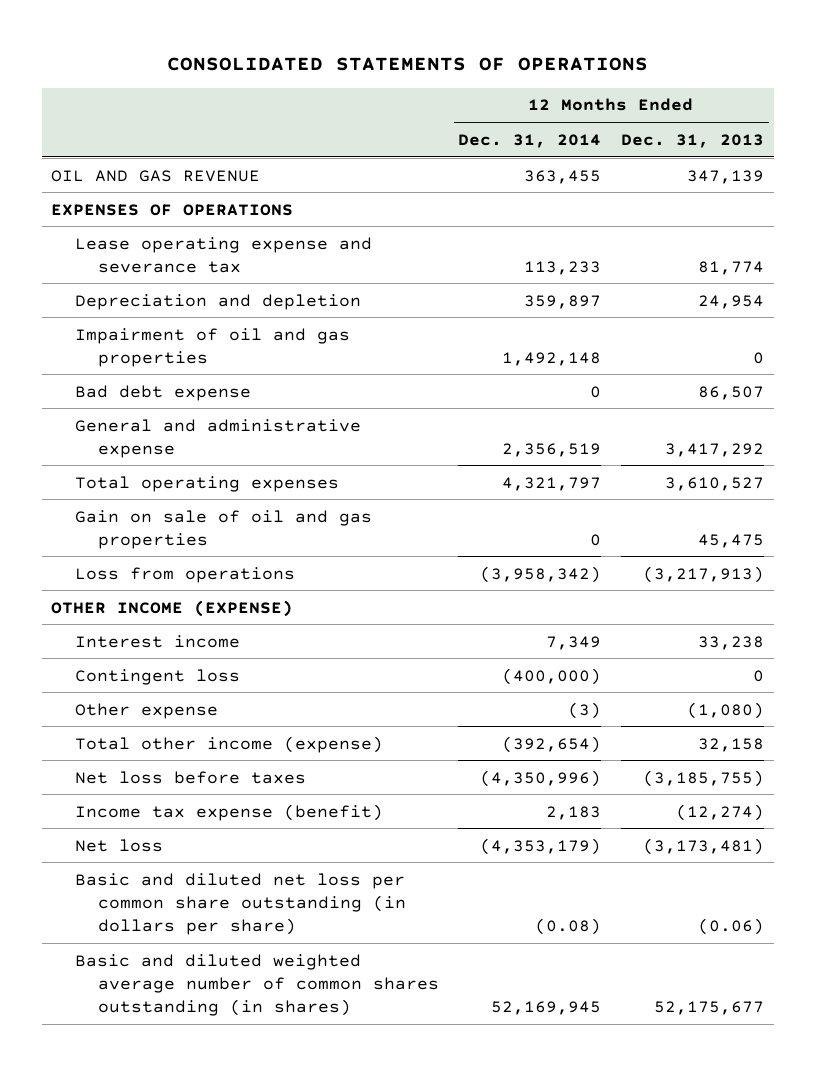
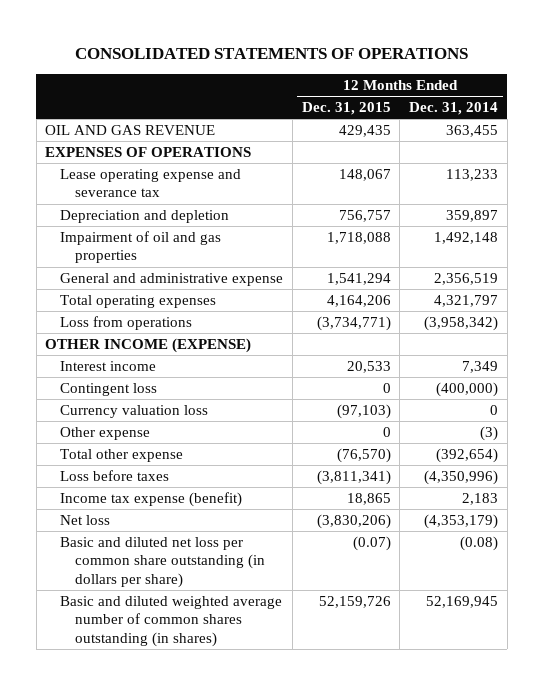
- | 12 Months Ended Dec. 31, 2014 | 12 Months Ended Dec. 31, 2013
+ | 12 Months Ended Dec. 31, 2015 | 12 Months Ended Dec. 31, 2014
- Bad debt expense | 0 | 86,507
- Gain on sale of oil and gas properties | 0 | 45,475
+ Currency valuation loss | (97,103) | 0
- Total other income (expense) | (392,654) | 32,158
- Net loss before taxes | (4,350,996) | (3,185,755)
+ Total other expense | (76,570) | (392,654)
+ Loss before taxes | (3,811,341) | (4,350,996)

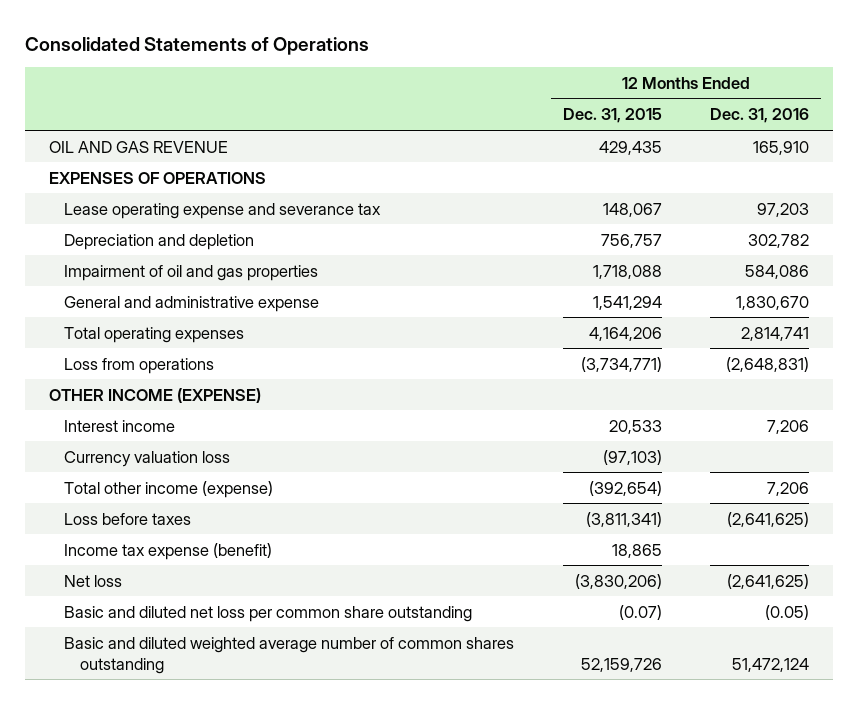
- CONSOLIDATED STATEMENTS OF OPERATIONS
+ Consolidated Statements of Operations
- | 12 Months Ended Dec. 31, 2015 | 12 Months Ended Dec. 31, 2014
+ | 12 Months Ended Dec. 31, 2015 | 12 Months Ended Dec. 31, 2016
- Contingent loss | 0 | (400,000)
- Other expense | 0 | (3)
- Total other expense | (76,570) | (392,654)
+ Total other income (expense) | (392,654) | 7,206
- Basic and diluted net loss per common share outstanding (in dollars per share) | (0.07) | (0.08)
- Basic and diluted weighted average number of common shares outstanding (in shares) | 52,159,726 | 52,169,945
+ Basic and diluted net loss per common share outstanding | (0.07) | (0.05)
+ Basic and diluted weighted average number of common shares outstanding | 52,159,726 | 51,472,124

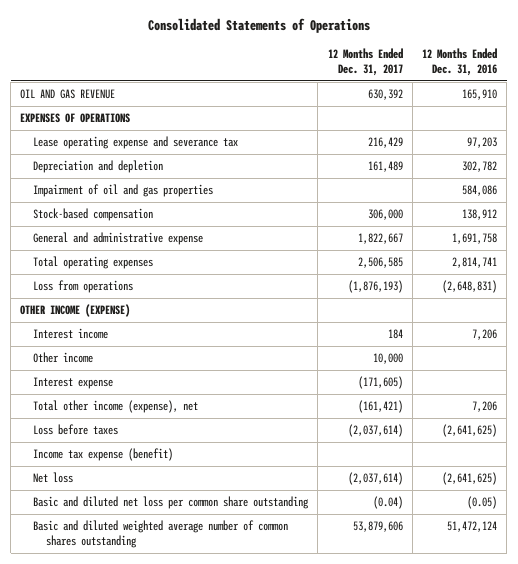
- | 12 Months Ended Dec. 31, 2015 | 12 Months Ended Dec. 31, 2016
+ | 12 Months Ended Dec. 31, 2017 | 12 Months Ended Dec. 31, 2016
- General and administrative expense | 1,541,294 | 1,830,670
+ Stock-based compensation | 306,000 | 138,912
+ General and administrative expense | 1,822,667 | 1,691,758
- Currency valuation loss | (97,103) |
- Total other income (expense) | (392,654) | 7,206
+ Other income | 10,000 |
+ Interest expense | (171,605) |
+ Total other income (expense), net | (161,421) | 7,206

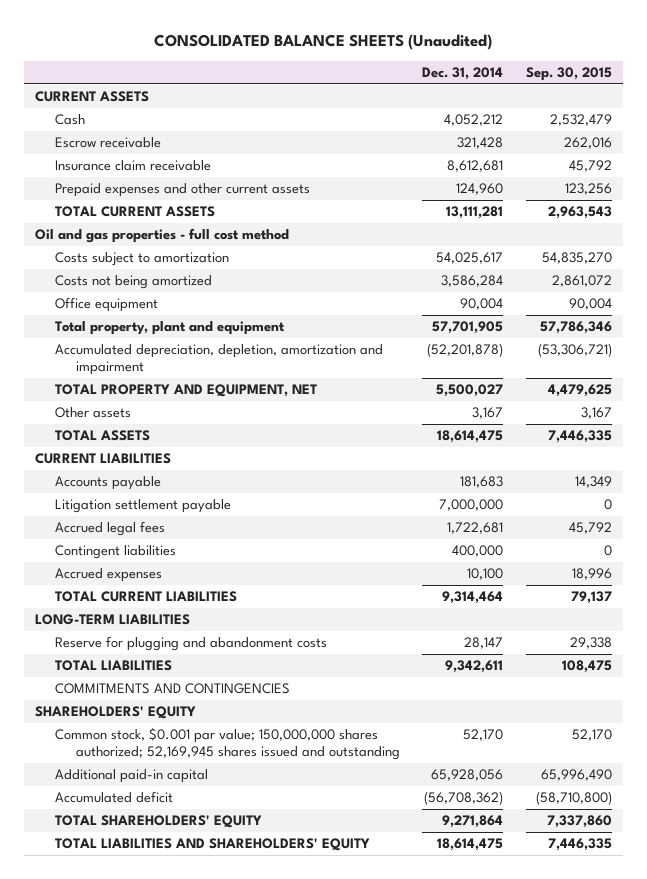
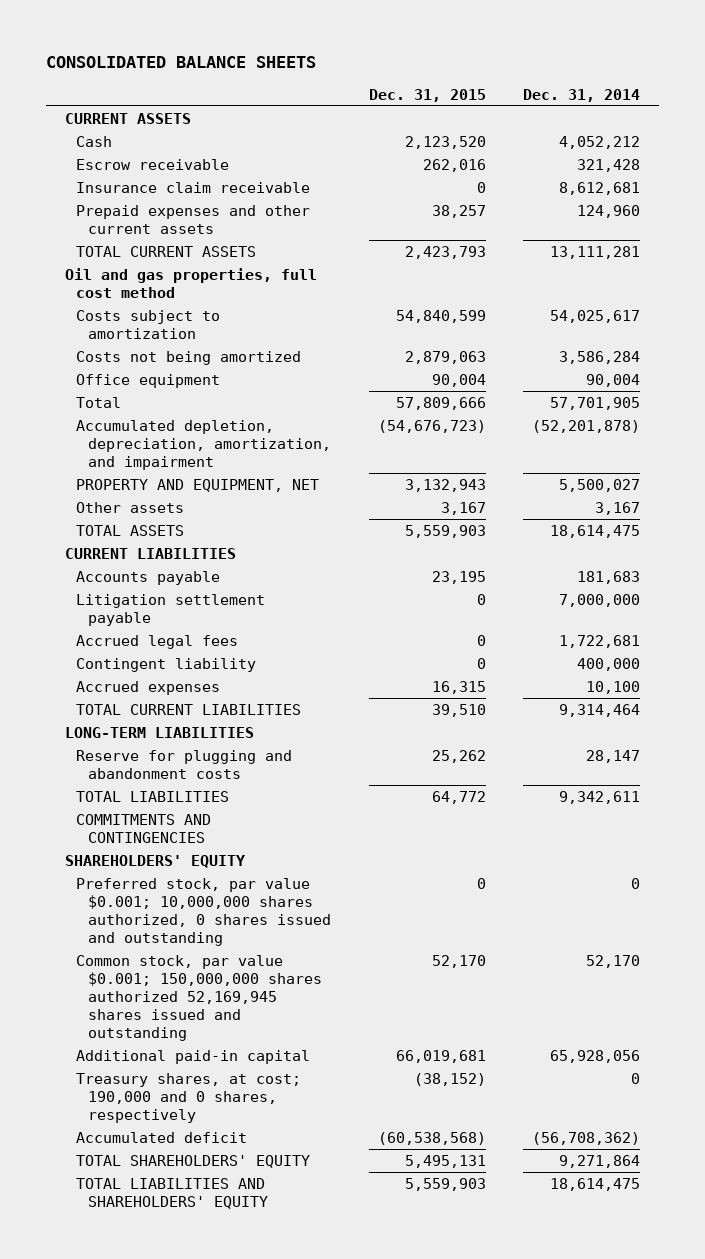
- CONSOLIDATED BALANCE SHEETS (Unaudited)
+ CONSOLIDATED BALANCE SHEETS
- | Dec. 31, 2014 | Sep. 30, 2015
+ | Dec. 31, 2015 | Dec. 31, 2014
- Oil and gas properties - full cost method
+ Oil and gas properties, full cost method
- Total property, plant and equipment | 57,701,905 | 57,786,346
- Accumulated depreciation, depletion, amortization and impairment | (52,201,878) | (53,306,721)
- TOTAL PROPERTY AND EQUIPMENT, NET | 5,500,027 | 4,479,625
+ Total | 57,809,666 | 57,701,905
+ Accumulated depletion, depreciation, amortization, and impairment | (54,676,723) | (52,201,878)
+ PROPERTY AND EQUIPMENT, NET | 3,132,943 | 5,500,027
- Contingent liabilities | 400,000 | 0
+ Contingent liability | 0 | 400,000
- Common stock, $0.001 par value; 150,000,000 shares authorized; 52,169,945 shares issued and outstanding | 52,170 | 52,170
+ Preferred stock, par value $0.001; 10,000,000 shares authorized, 0 shares issued and outstanding | 0 | 0
+ Common stock, par value $0.001; 150,000,000 shares authorized 52,169,945 shares issued and outstanding | 52,170 | 52,170
+ Treasury shares, at cost; 190,000 and 0 shares, respectively | (38,152) | 0

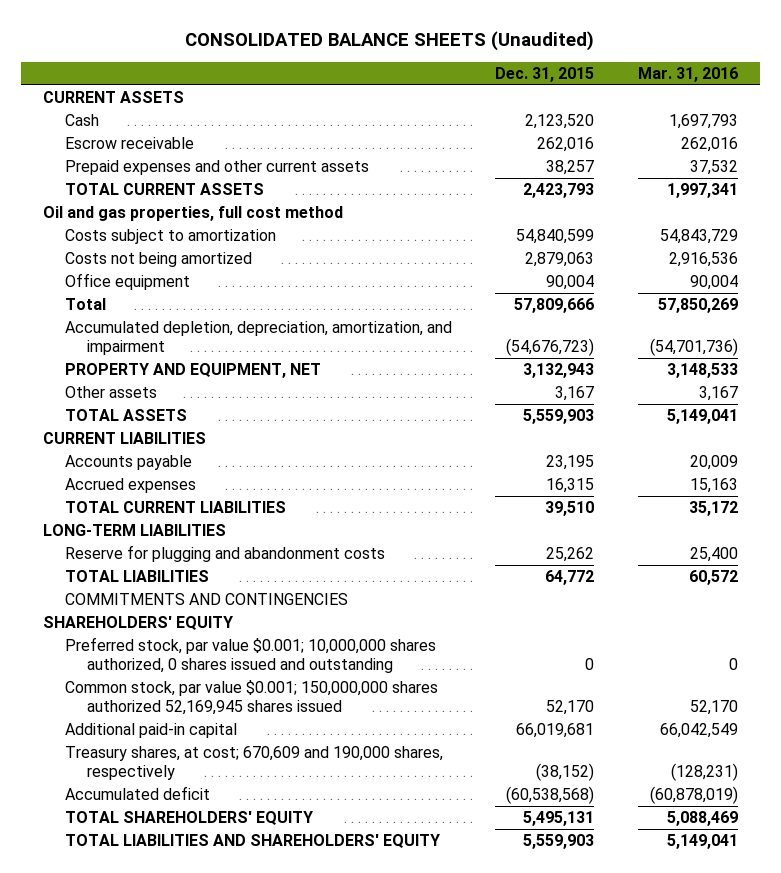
- CONSOLIDATED BALANCE SHEETS
+ CONSOLIDATED BALANCE SHEETS (Unaudited)
- | Dec. 31, 2015 | Dec. 31, 2014
+ | Dec. 31, 2015 | Mar. 31, 2016
- Insurance claim receivable | 0 | 8,612,681
- Litigation settlement payable | 0 | 7,000,000
- Accrued legal fees | 0 | 1,722,681
- Contingent liability | 0 | 400,000
- Common stock, par value $0.001; 150,000,000 shares authorized 52,169,945 shares issued and outstanding | 52,170 | 52,170
+ Common stock, par value $0.001; 150,000,000 shares authorized 52,169,945 shares issued | 52,170 | 52,170
- Treasury shares, at cost; 190,000 and 0 shares, respectively | (38,152) | 0
+ Treasury shares, at cost; 670,609 and 190,000 shares, respectively | (38,152) | (128,231)

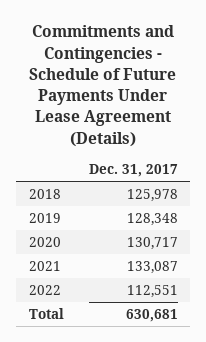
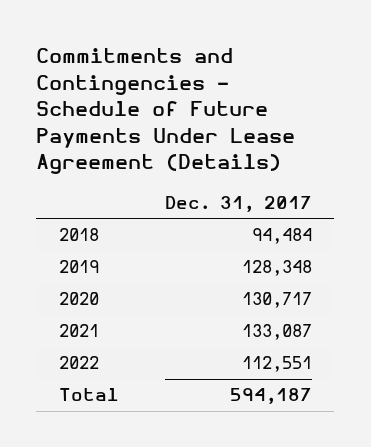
- 2018 | 125,978
+ 2018 | 94,484
- Total | 630,681
+ Total | 594,187

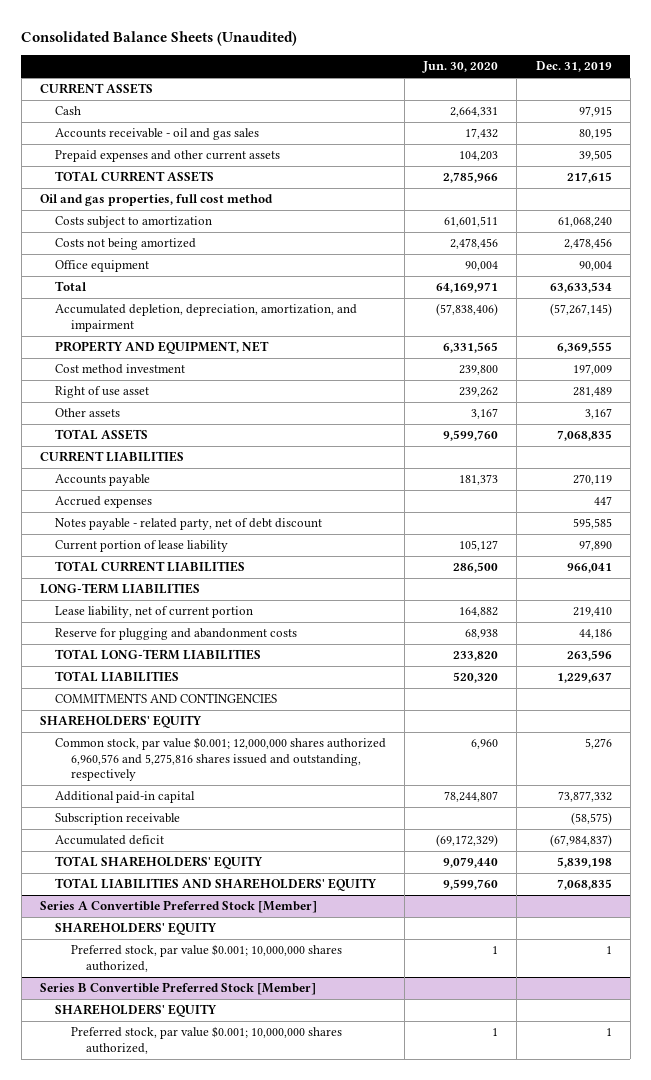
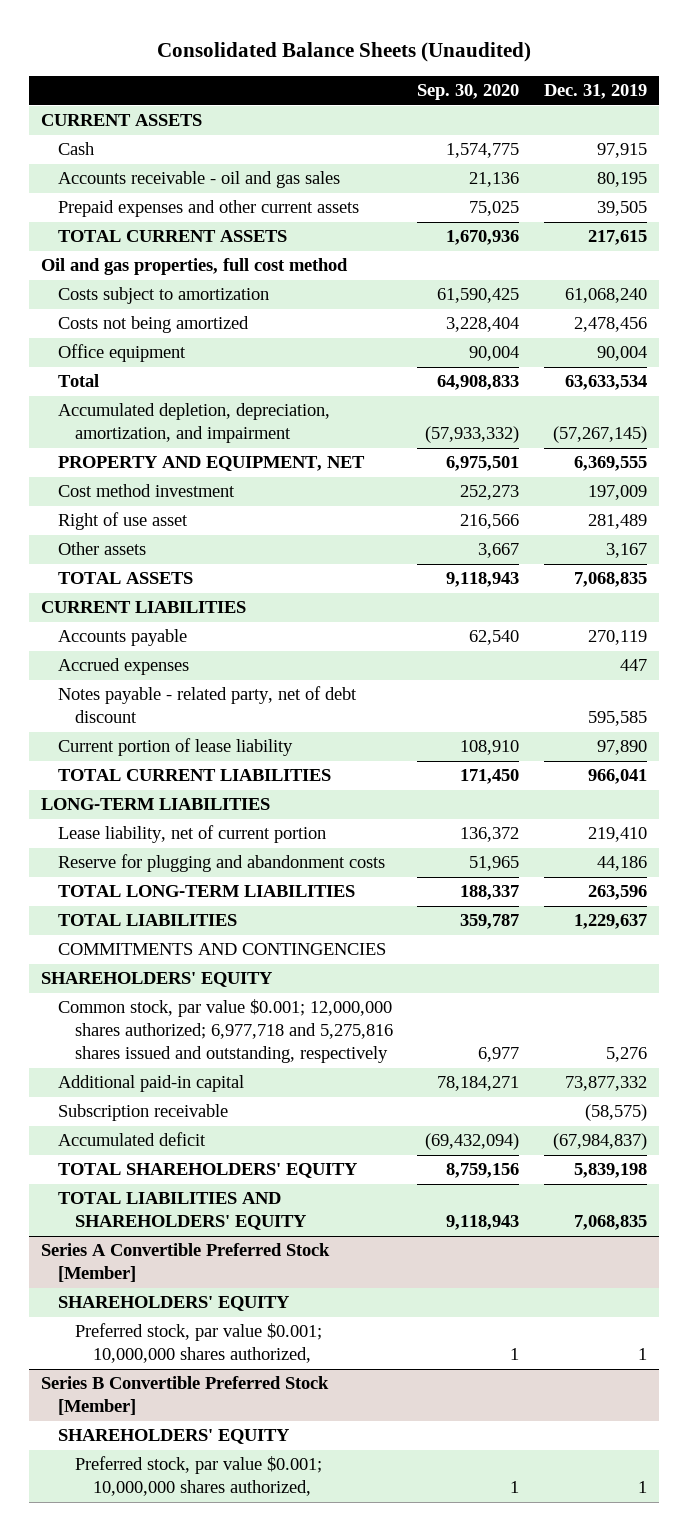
- | Jun. 30, 2020 | Dec. 31, 2019
+ | Sep. 30, 2020 | Dec. 31, 2019
- Common stock, par value $0.001; 12,000,000 shares authorized 6,960,576 and 5,275,816 shares issued and outstanding, respectively | 6,960 | 5,276
+ Common stock, par value $0.001; 12,000,000 shares authorized; 6,977,718 and 5,275,816 shares issued and outstanding, respectively | 6,977 | 5,276

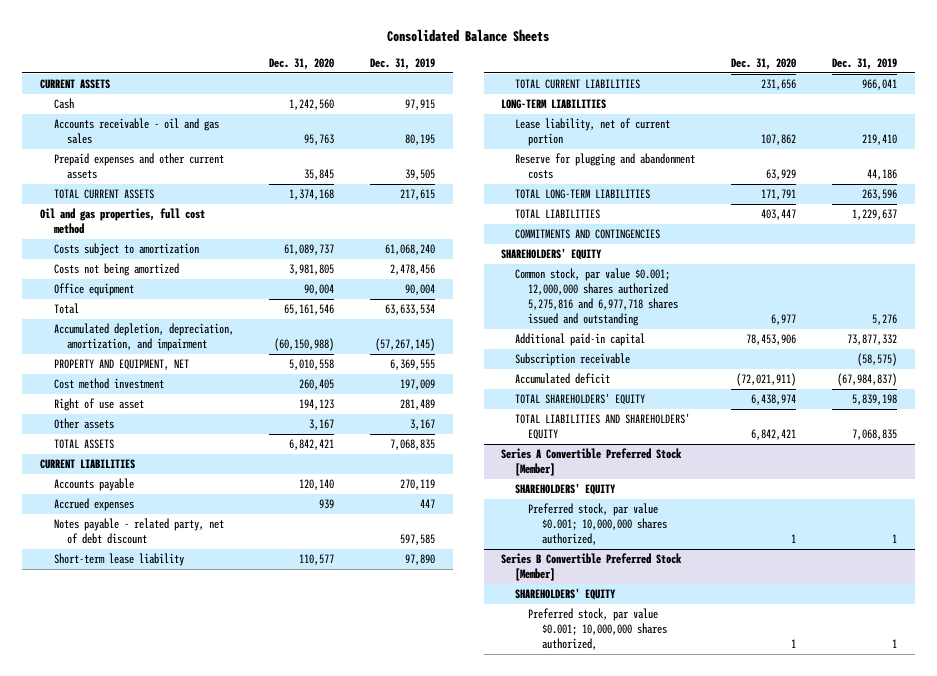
- Consolidated Balance Sheets (Unaudited)
+ Consolidated Balance Sheets
- | Sep. 30, 2020 | Dec. 31, 2019
+ | Dec. 31, 2020 | Dec. 31, 2019
- Notes payable - related party, net of debt discount | | 595,585
- Current portion of lease liability | 108,910 | 97,890
+ Notes payable - related party, net of debt discount | | 597,585
+ Short-term lease liability | 110,577 | 97,890
- Common stock, par value $0.001; 12,000,000 shares authorized; 6,977,718 and 5,275,816 shares issued and outstanding, respectively | 6,977 | 5,276
+ Common stock, par value $0.001; 12,000,000 shares authorized 5,275,816 and 6,977,718 shares issued and outstanding | 6,977 | 5,276

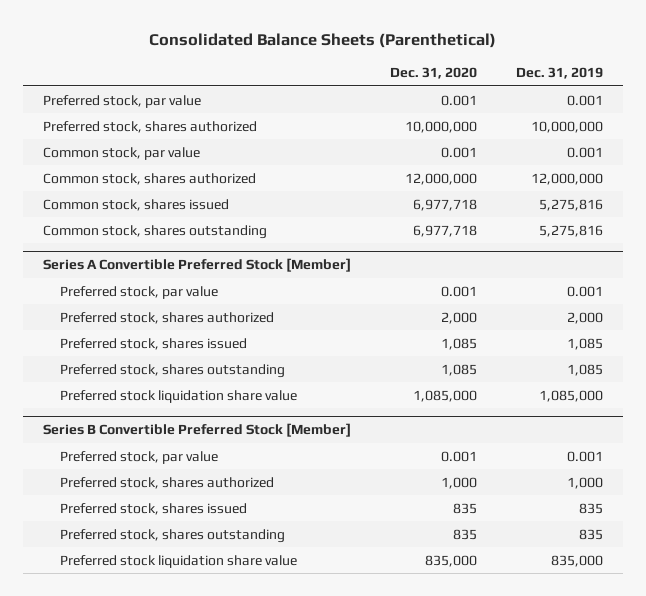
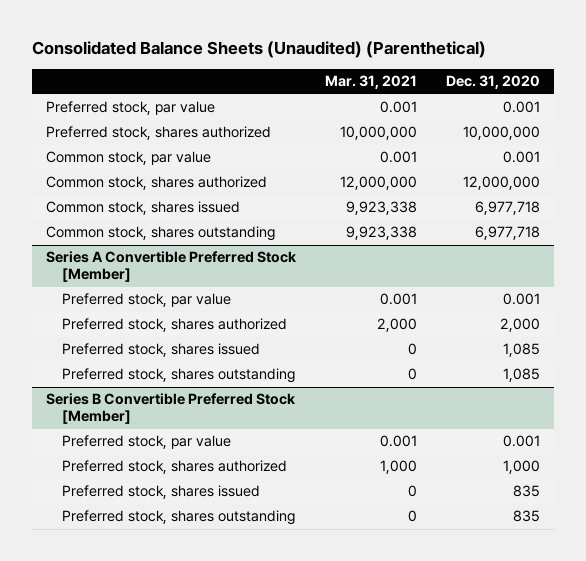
- Consolidated Balance Sheets (Parenthetical)
+ Consolidated Balance Sheets (Unaudited) (Parenthetical)
- | Dec. 31, 2020 | Dec. 31, 2019
+ | Mar. 31, 2021 | Dec. 31, 2020
@ Series A Convertible Preferred Stock [Member]
- Preferred stock liquidation share value | 1,085,000 | 1,085,000
@ Series B Convertible Preferred Stock [Member]
- Preferred stock liquidation share value | 835,000 | 835,000

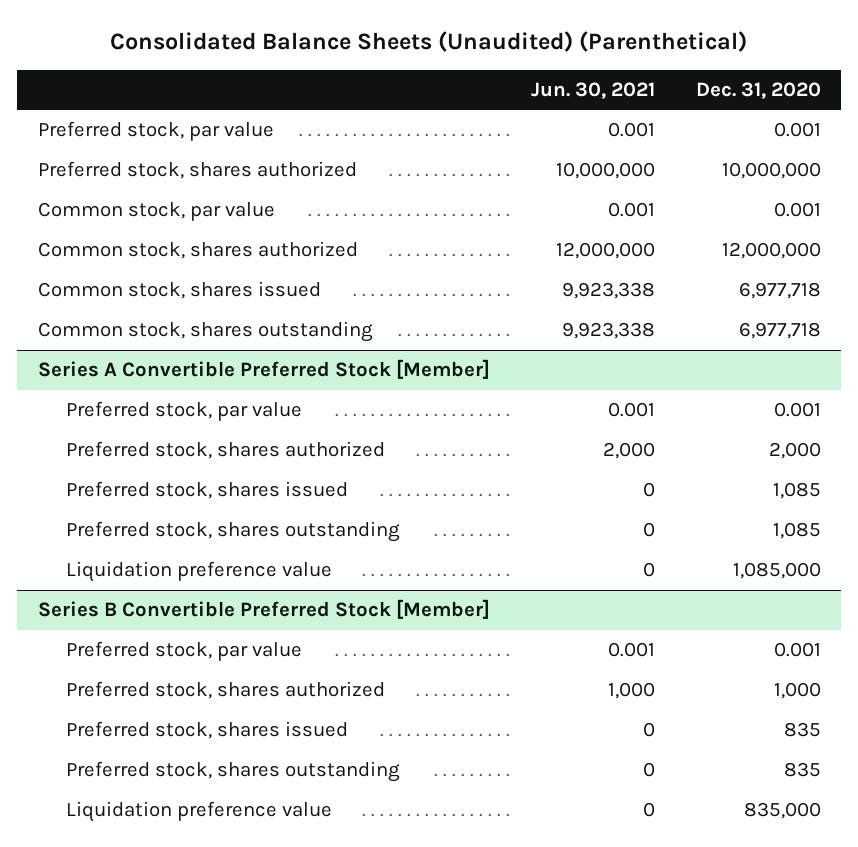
- | Mar. 31, 2021 | Dec. 31, 2020
+ | Jun. 30, 2021 | Dec. 31, 2020
@ Series A Convertible Preferred Stock [Member]
+ Liquidation preference value | 0 | 1,085,000
@ Series B Convertible Preferred Stock [Member]
+ Liquidation preference value | 0 | 835,000

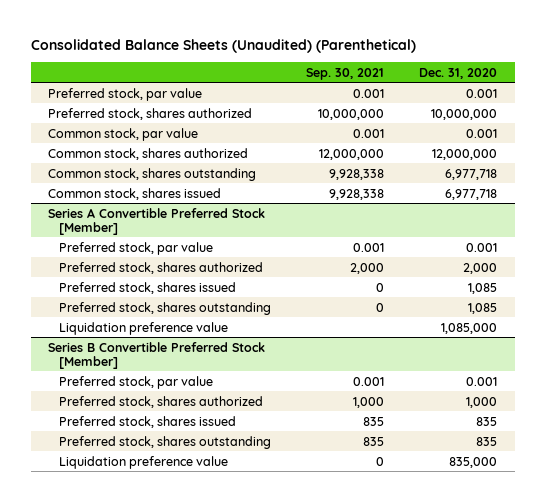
- | Jun. 30, 2021 | Dec. 31, 2020
+ | Sep. 30, 2021 | Dec. 31, 2020
moved down: Common stock, shares issued | 9,928,338 | 6,977,718

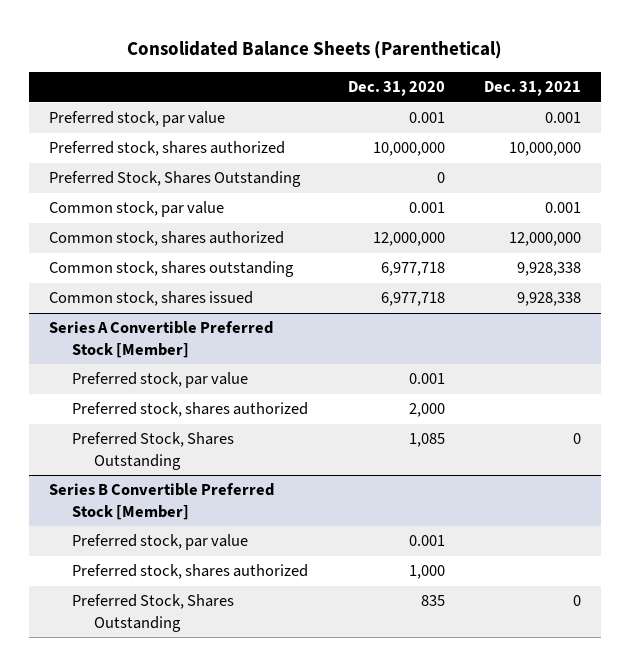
- Consolidated Balance Sheets (Unaudited) (Parenthetical)
+ Consolidated Balance Sheets (Parenthetical)
- | Sep. 30, 2021 | Dec. 31, 2020
+ | Dec. 31, 2020 | Dec. 31, 2021
+ Preferred Stock, Shares Outstanding | 0 |
@ Series A Convertible Preferred Stock [Member]
- Preferred stock, shares issued | 0 | 1,085
- Preferred stock, shares outstanding | 0 | 1,085
- Liquidation preference value | | 1,085,000
+ Preferred Stock, Shares Outstanding | 1,085 | 0
@ Series B Convertible Preferred Stock [Member]
- Preferred stock, shares issued | 835 | 835
- Preferred stock, shares outstanding | 835 | 835
- Liquidation preference value | 0 | 835,000
+ Preferred Stock, Shares Outstanding | 835 | 0

